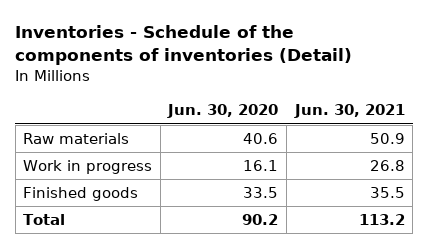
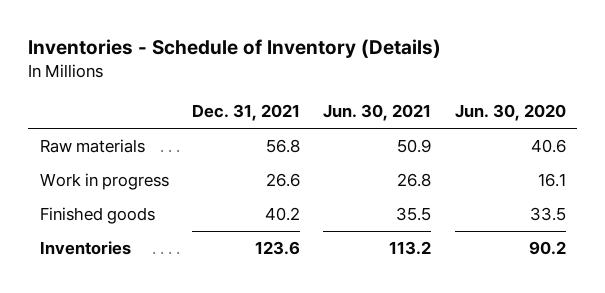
- Inventories - Schedule of the components of inventories (Detail)
+ Inventories - Schedule of Inventory (Details)
- | Jun. 30, 2020 | Jun. 30, 2021
+ | Dec. 31, 2021 | Jun. 30, 2021 | Jun. 30, 2020
- Total | 90.2 | 113.2
+ Inventories | 123.6 | 113.2 | 90.2

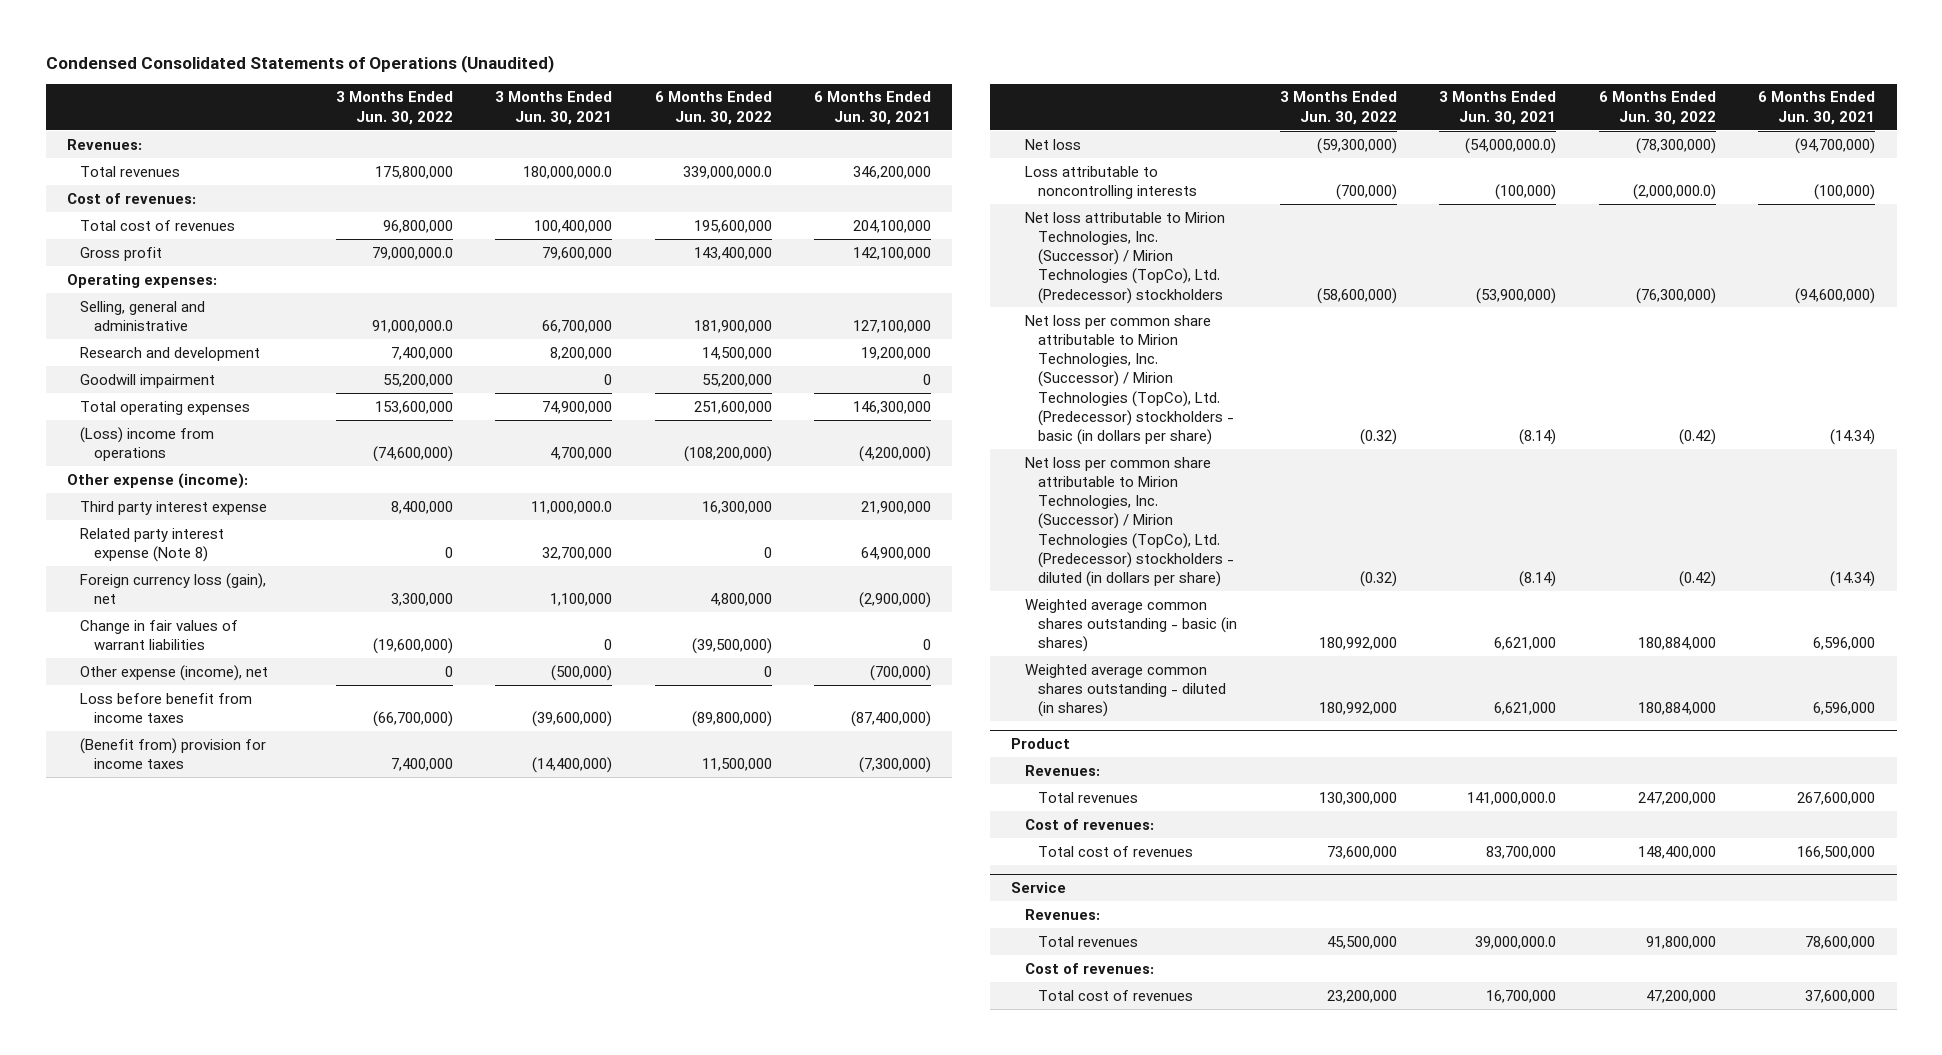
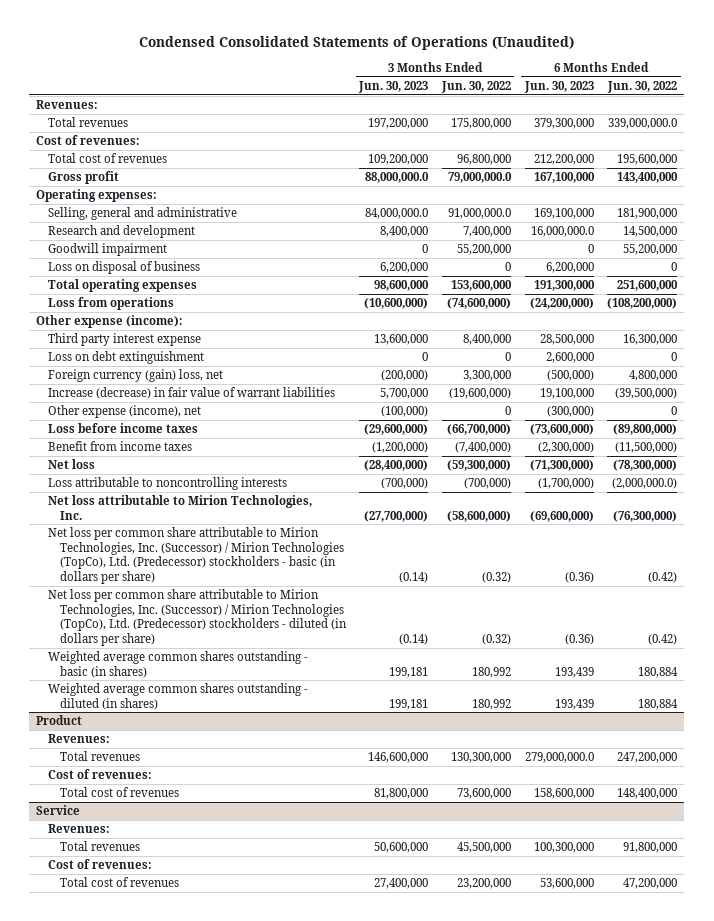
- | 3 Months Ended Jun. 30, 2022 | 3 Months Ended Jun. 30, 2021 | 6 Months Ended Jun. 30, 2022 | 6 Months Ended Jun. 30, 2021
+ | 3 Months Ended Jun. 30, 2023 | 3 Months Ended Jun. 30, 2022 | 6 Months Ended Jun. 30, 2023 | 6 Months Ended Jun. 30, 2022
+ Loss on disposal of business | 6,200,000 | 0 | 6,200,000 | 0
- (Loss) income from operations | (74,600,000) | 4,700,000 | (108,200,000) | (4,200,000)
+ Loss from operations | (10,600,000) | (74,600,000) | (24,200,000) | (108,200,000)
- Related party interest expense (Note 8) | 0 | 32,700,000 | 0 | 64,900,000
- Foreign currency loss (gain), net | 3,300,000 | 1,100,000 | 4,800,000 | (2,900,000)
- Change in fair values of warrant liabilities | (19,600,000) | 0 | (39,500,000) | 0
+ Loss on debt extinguishment | 0 | 0 | 2,600,000 | 0
+ Foreign currency (gain) loss, net | (200,000) | 3,300,000 | (500,000) | 4,800,000
+ Increase (decrease) in fair value of warrant liabilities | 5,700,000 | (19,600,000) | 19,100,000 | (39,500,000)
- Loss before benefit from income taxes | (66,700,000) | (39,600,000) | (89,800,000) | (87,400,000)
- (Benefit from) provision for income taxes | 7,400,000 | (14,400,000) | 11,500,000 | (7,300,000)
+ Loss before income taxes | (29,600,000) | (66,700,000) | (73,600,000) | (89,800,000)
+ Benefit from income taxes | (1,200,000) | (7,400,000) | (2,300,000) | (11,500,000)
- Net loss attributable to Mirion Technologies, Inc. (Successor) / Mirion Technologies (TopCo), Ltd. (Predecessor) stockholders | (58,600,000) | (53,900,000) | (76,300,000) | (94,600,000)
+ Net loss attributable to Mirion Technologies, Inc. | (27,700,000) | (58,600,000) | (69,600,000) | (76,300,000)
- Weighted average common shares outstanding - basic (in shares) | 180,992,000 | 6,621,000 | 180,884,000 | 6,596,000
- Weighted average common shares outstanding - diluted (in shares) | 180,992,000 | 6,621,000 | 180,884,000 | 6,596,000
+ Weighted average common shares outstanding - basic (in shares) | 199,181 | 180,992 | 193,439 | 180,884
+ Weighted average common shares outstanding - diluted (in shares) | 199,181 | 180,992 | 193,439 | 180,884

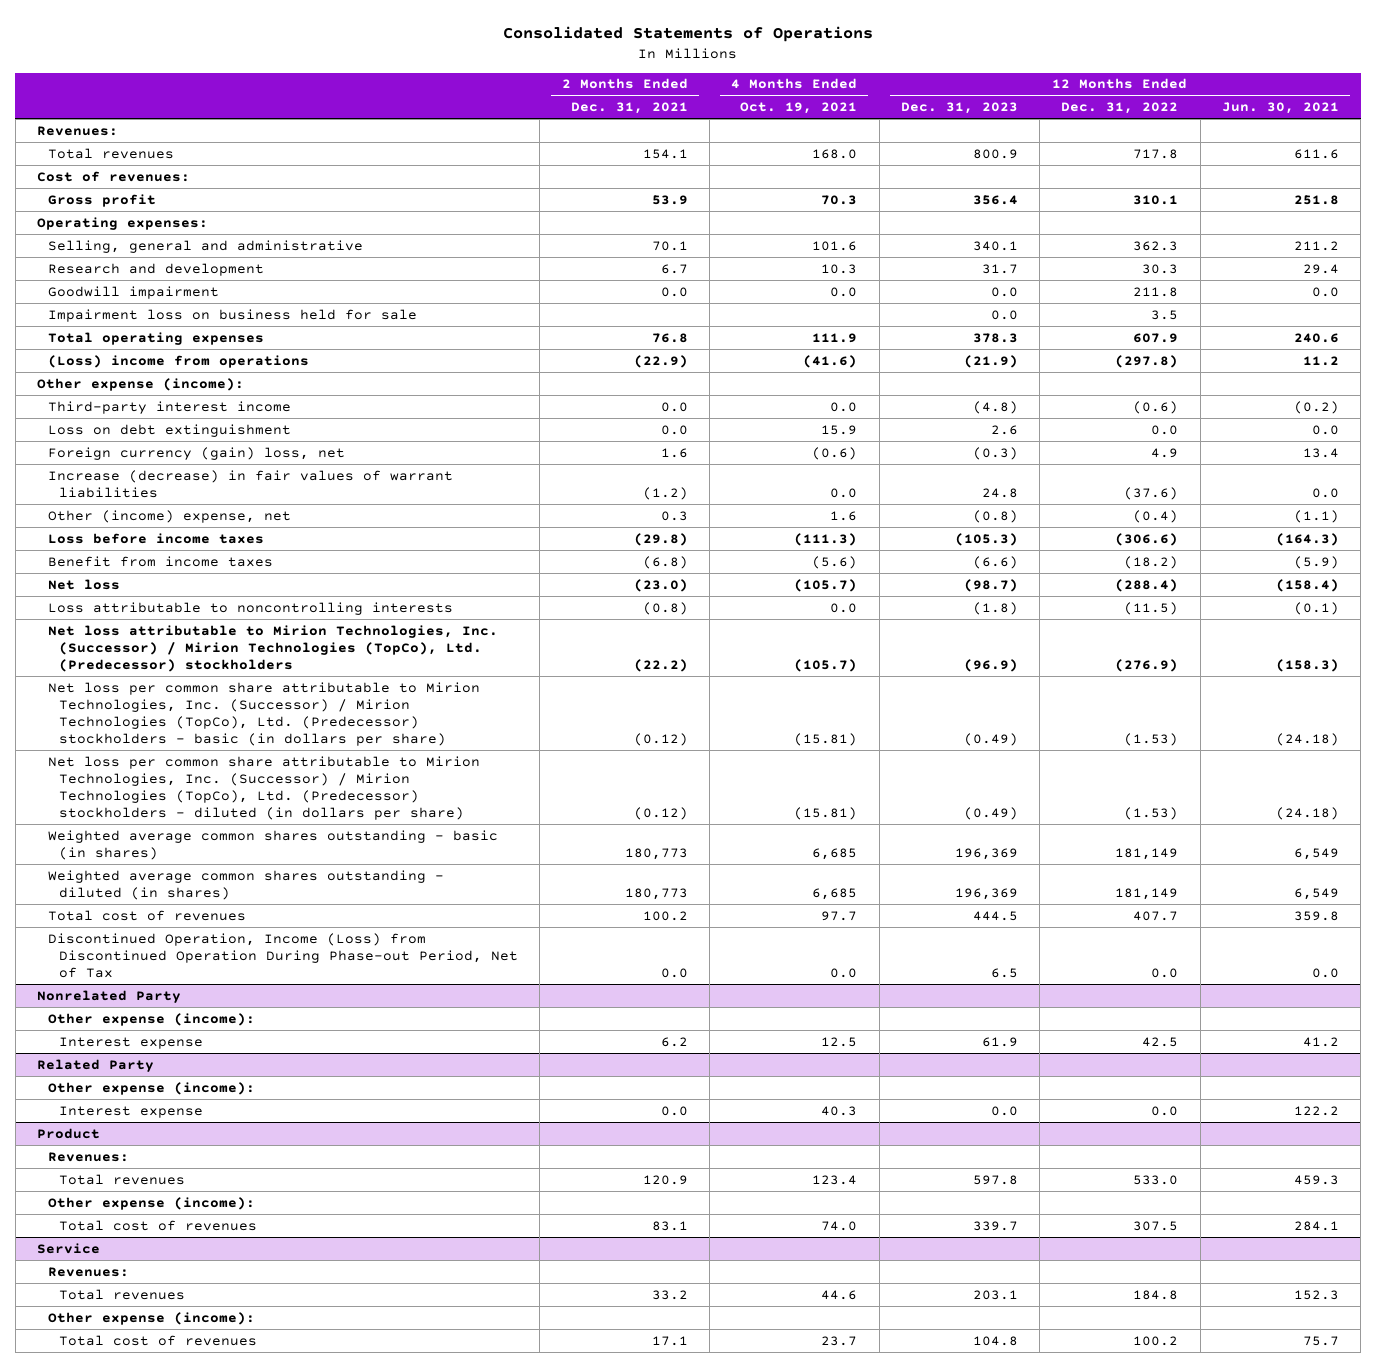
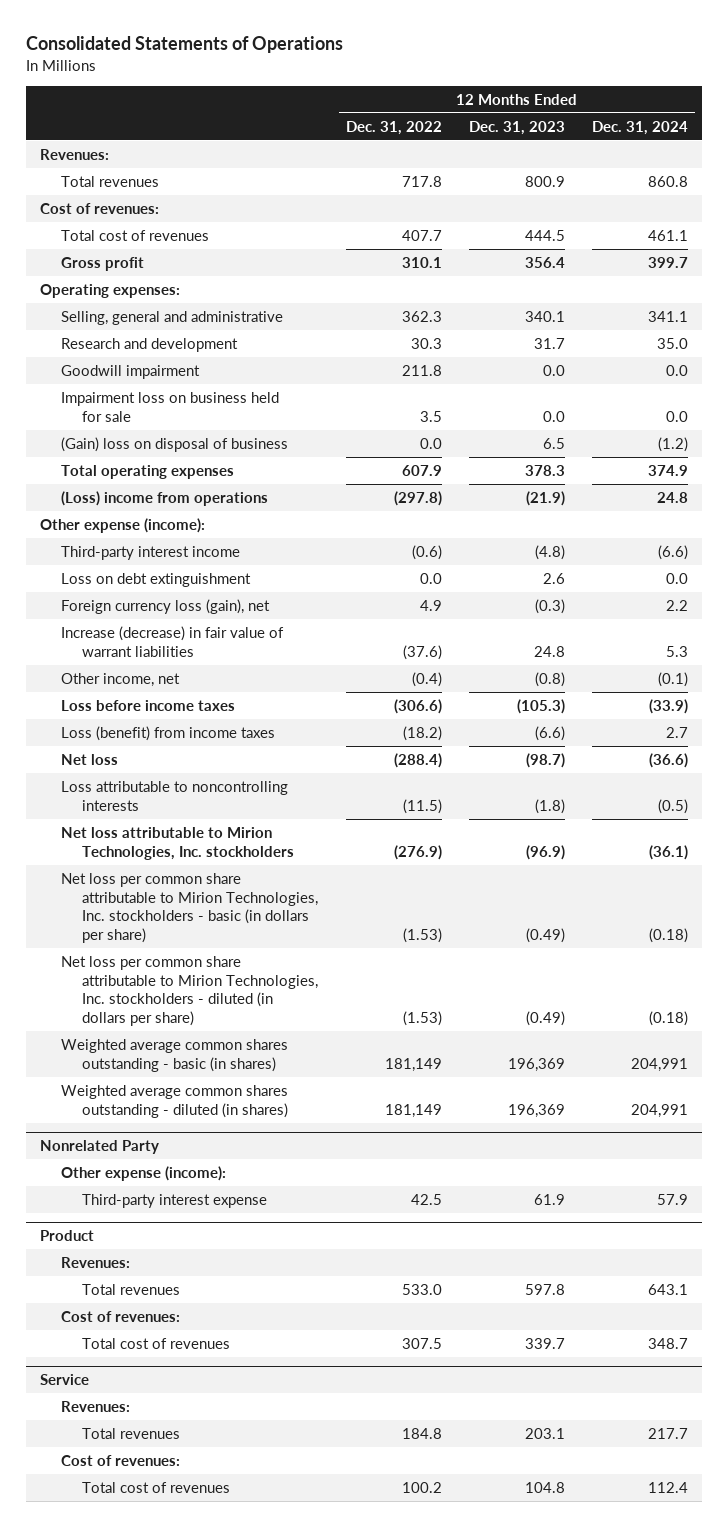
- | 2 Months Ended Dec. 31, 2021 | 4 Months Ended Oct. 19, 2021 | 12 Months Ended Dec. 31, 2023 | 12 Months Ended Dec. 31, 2022 | 12 Months Ended Jun. 30, 2021
+ | 12 Months Ended Dec. 31, 2022 | 12 Months Ended Dec. 31, 2023 | 12 Months Ended Dec. 31, 2024
moved up: Total cost of revenues | 407.7 | 444.5 | 461.1
+ (Gain) loss on disposal of business | 0.0 | 6.5 | (1.2)
- Foreign currency (gain) loss, net | 1.6 | (0.6) | (0.3) | 4.9 | 13.4
- Increase (decrease) in fair values of warrant liabilities | (1.2) | 0.0 | 24.8 | (37.6) | 0.0
- Other (income) expense, net | 0.3 | 1.6 | (0.8) | (0.4) | (1.1)
+ Foreign currency loss (gain), net | 4.9 | (0.3) | 2.2
+ Increase (decrease) in fair value of warrant liabilities | (37.6) | 24.8 | 5.3
+ Other income, net | (0.4) | (0.8) | (0.1)
- Benefit from income taxes | (6.8) | (5.6) | (6.6) | (18.2) | (5.9)
+ Loss (benefit) from income taxes | (18.2) | (6.6) | 2.7
- Net loss attributable to Mirion Technologies, Inc. (Successor) / Mirion Technologies (TopCo), Ltd. (Predecessor) stockholders | (22.2) | (105.7) | (96.9) | (276.9) | (158.3)
- Net loss per common share attributable to Mirion Technologies, Inc. (Successor) / Mirion Technologies (TopCo), Ltd. (Predecessor) stockholders - basic (in dollars per share) | (0.12) | (15.81) | (0.49) | (1.53) | (24.18)
- Net loss per common share attributable to Mirion Technologies, Inc. (Successor) / Mirion Technologies (TopCo), Ltd. (Predecessor) stockholders - diluted (in dollars per share) | (0.12) | (15.81) | (0.49) | (1.53) | (24.18)
+ Net loss attributable to Mirion Technologies, Inc. stockholders | (276.9) | (96.9) | (36.1)
+ Net loss per common share attributable to Mirion Technologies, Inc. stockholders - basic (in dollars per share) | (1.53) | (0.49) | (0.18)
+ Net loss per common share attributable to Mirion Technologies, Inc. stockholders - diluted (in dollars per share) | (1.53) | (0.49) | (0.18)
- Discontinued Operation, Income (Loss) from Discontinued Operation During Phase-out Period, Net of Tax | 0.0 | 0.0 | 6.5 | 0.0 | 0.0
@ Nonrelated Party
- Interest expense | 6.2 | 12.5 | 61.9 | 42.5 | 41.2
- Related Party
- Other expense (income):
- Interest expense | 0.0 | 40.3 | 0.0 | 0.0 | 122.2
@ Nonrelated Party
+ Third-party interest expense | 42.5 | 61.9 | 57.9
@ Product
- Other expense (income):
+ Cost of revenues:
@ Service
- Other expense (income):
+ Cost of revenues:

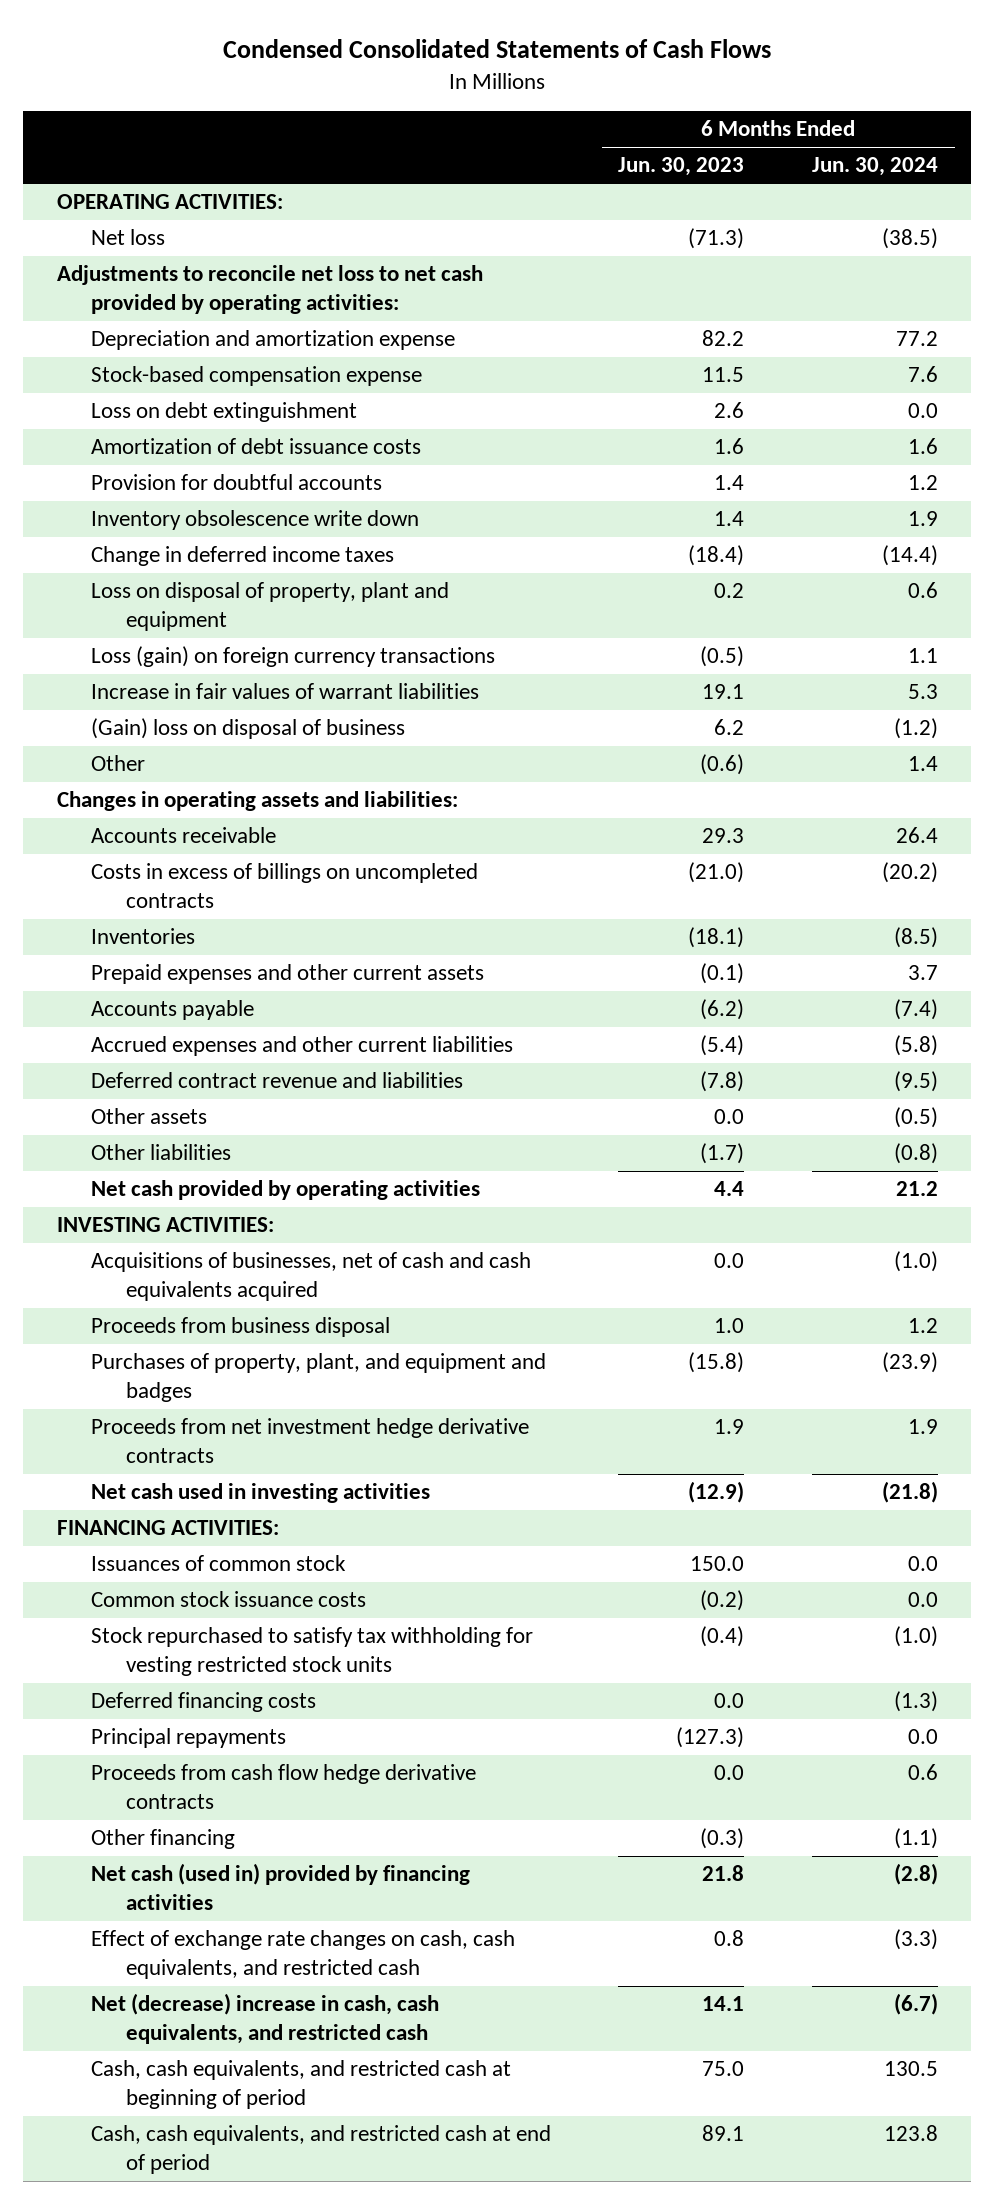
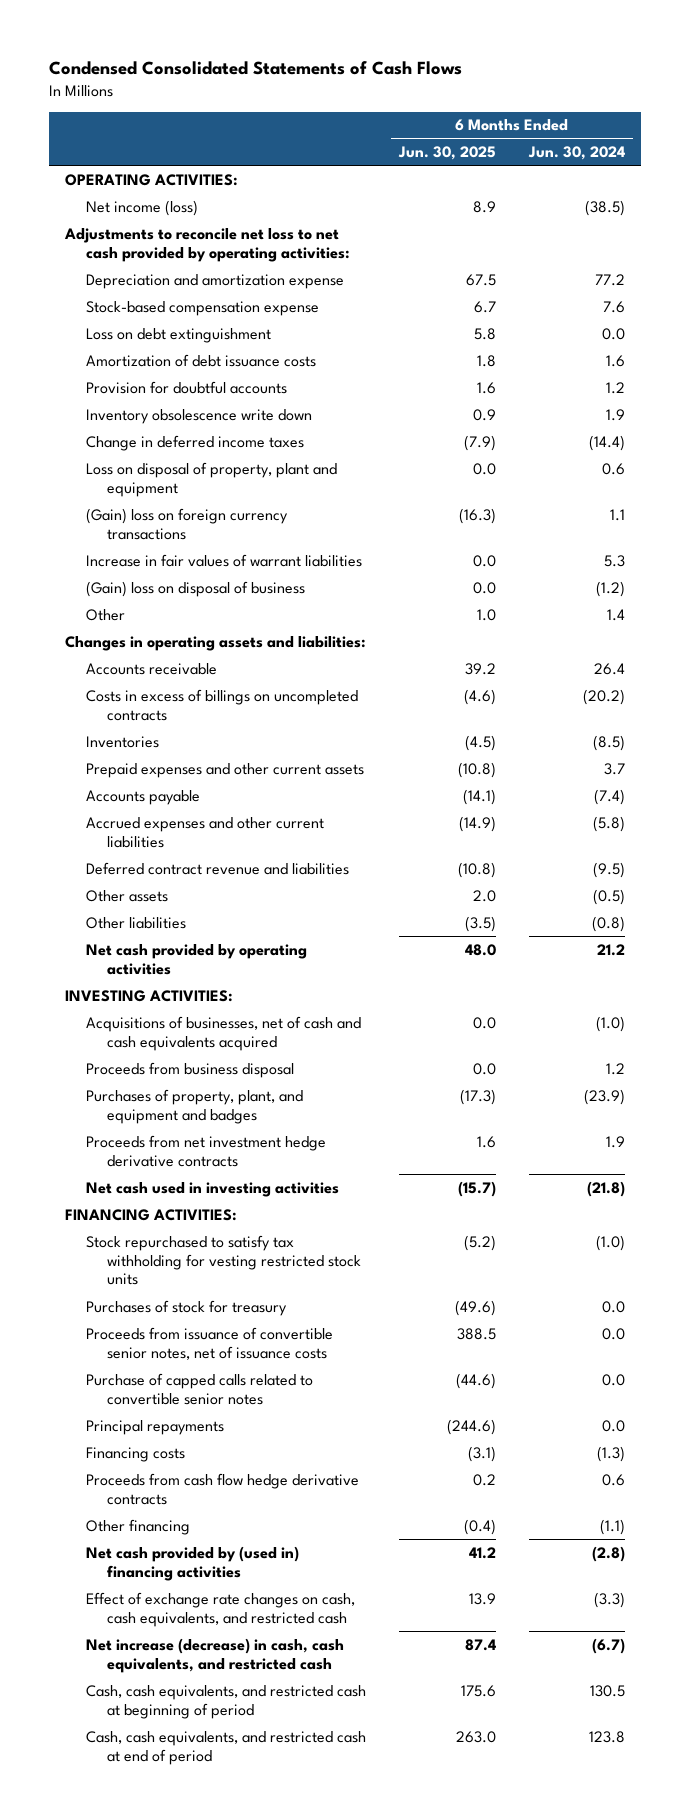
- | 6 Months Ended Jun. 30, 2023 | 6 Months Ended Jun. 30, 2024
+ | 6 Months Ended Jun. 30, 2025 | 6 Months Ended Jun. 30, 2024
- Net loss | (71.3) | (38.5)
+ Net income (loss) | 8.9 | (38.5)
- Loss (gain) on foreign currency transactions | (0.5) | 1.1
+ (Gain) loss on foreign currency transactions | (16.3) | 1.1
- Issuances of common stock | 150.0 | 0.0
- Common stock issuance costs | (0.2) | 0.0
- Deferred financing costs | 0.0 | (1.3)
+ Purchases of stock for treasury | (49.6) | 0.0
+ Proceeds from issuance of convertible senior notes, net of issuance costs | 388.5 | 0.0
+ Purchase of capped calls related to convertible senior notes | (44.6) | 0.0
+ Financing costs | (3.1) | (1.3)
- Net cash (used in) provided by financing activities | 21.8 | (2.8)
+ Net cash provided by (used in) financing activities | 41.2 | (2.8)
- Net (decrease) increase in cash, cash equivalents, and restricted cash | 14.1 | (6.7)
+ Net increase (decrease) in cash, cash equivalents, and restricted cash | 87.4 | (6.7)

